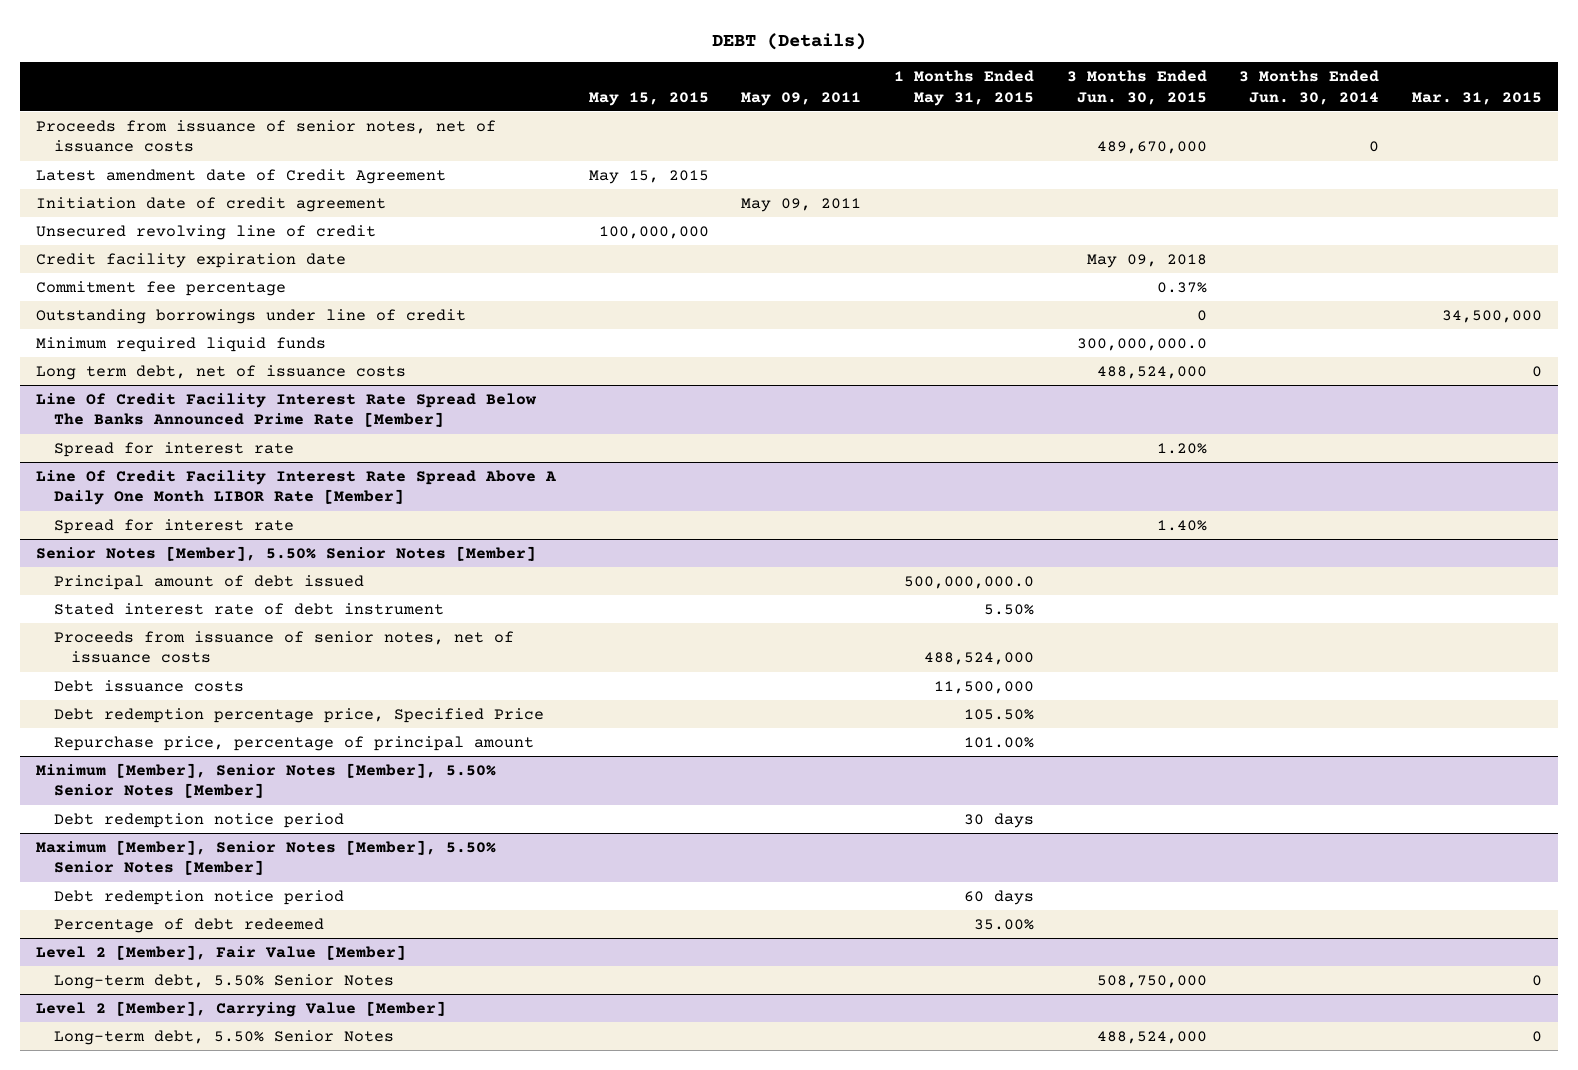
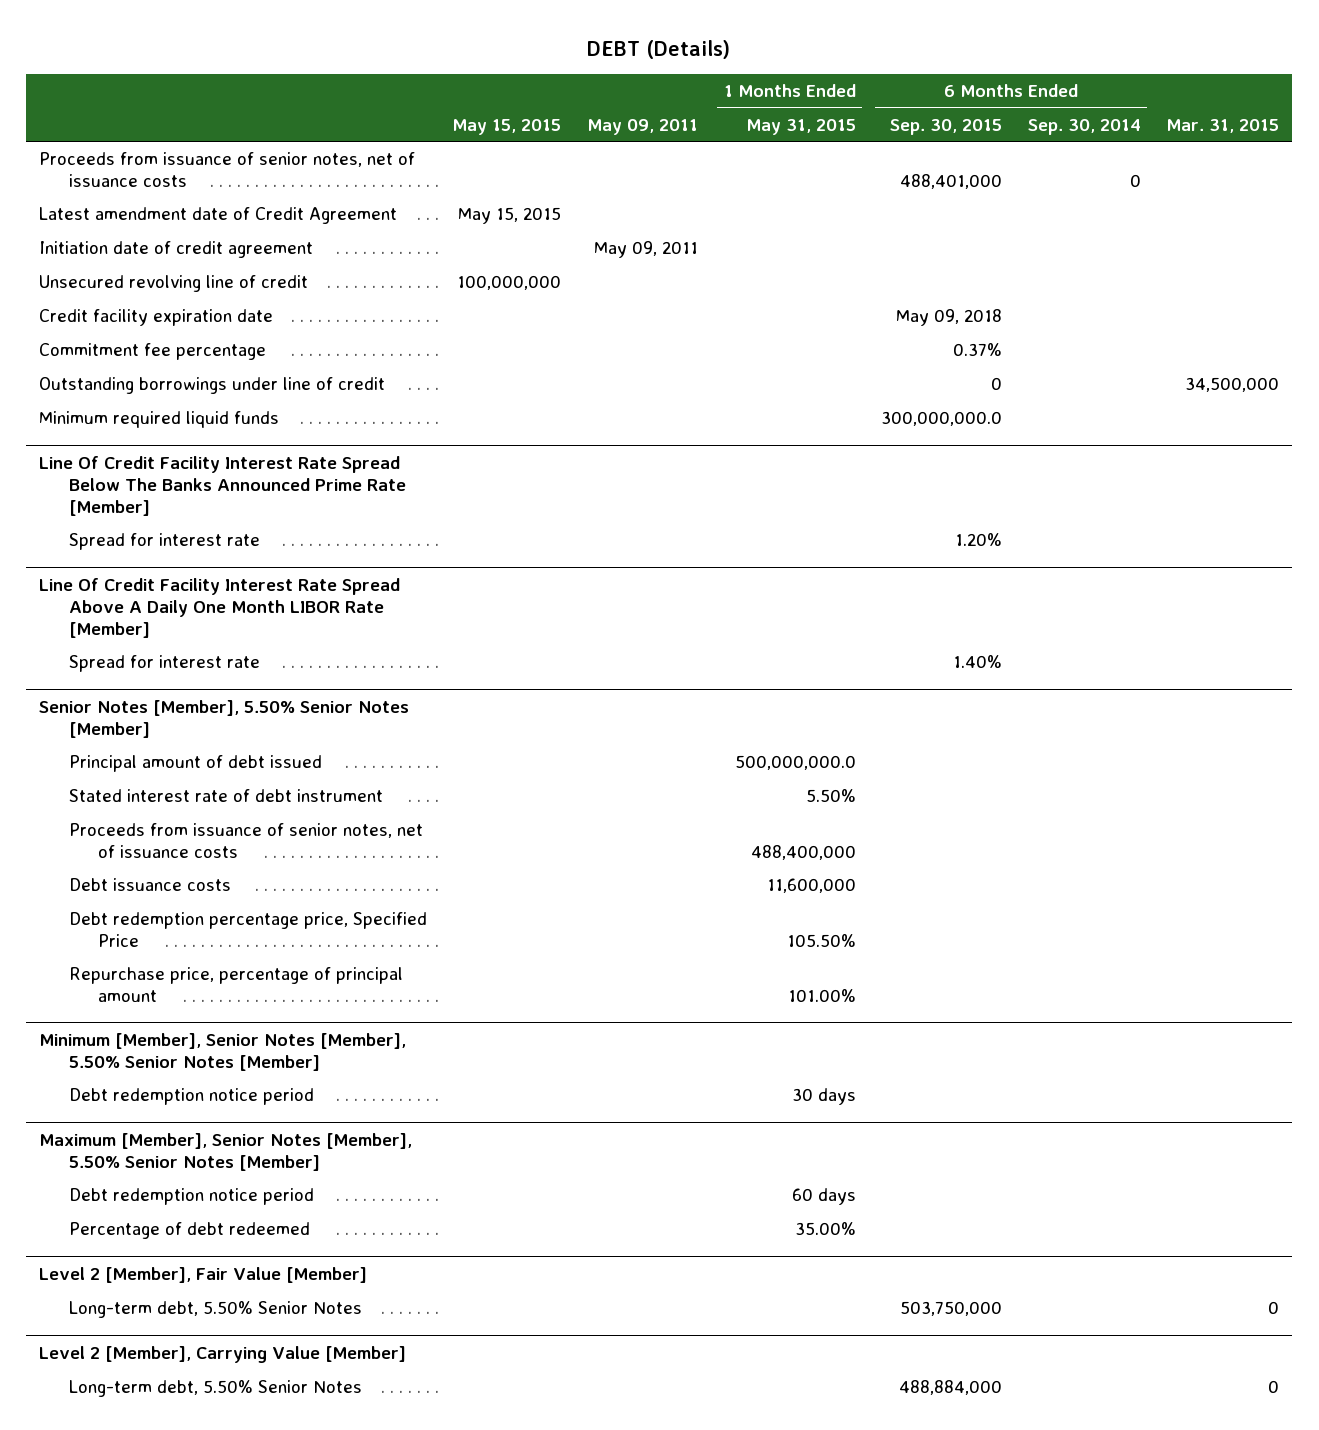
- | May 15, 2015 | May 09, 2011 | 1 Months Ended May 31, 2015 | 3 Months Ended Jun. 30, 2015 | 3 Months Ended Jun. 30, 2014 | Mar. 31, 2015
+ | May 15, 2015 | May 09, 2011 | 1 Months Ended May 31, 2015 | 6 Months Ended Sep. 30, 2015 | 6 Months Ended Sep. 30, 2014 | Mar. 31, 2015
- Long term debt, net of issuance costs | | | | 488,524,000 | | 0
@ Senior Notes [Member], 5.50% Senior Notes [Member]
- Proceeds from issuance of senior notes, net of issuance costs | | | 488,524,000 | | |
- Debt issuance costs | | | 11,500,000 | | |
+ Proceeds from issuance of senior notes, net of issuance costs | | | 488,400,000 | | |
+ Debt issuance costs | | | 11,600,000 | | |

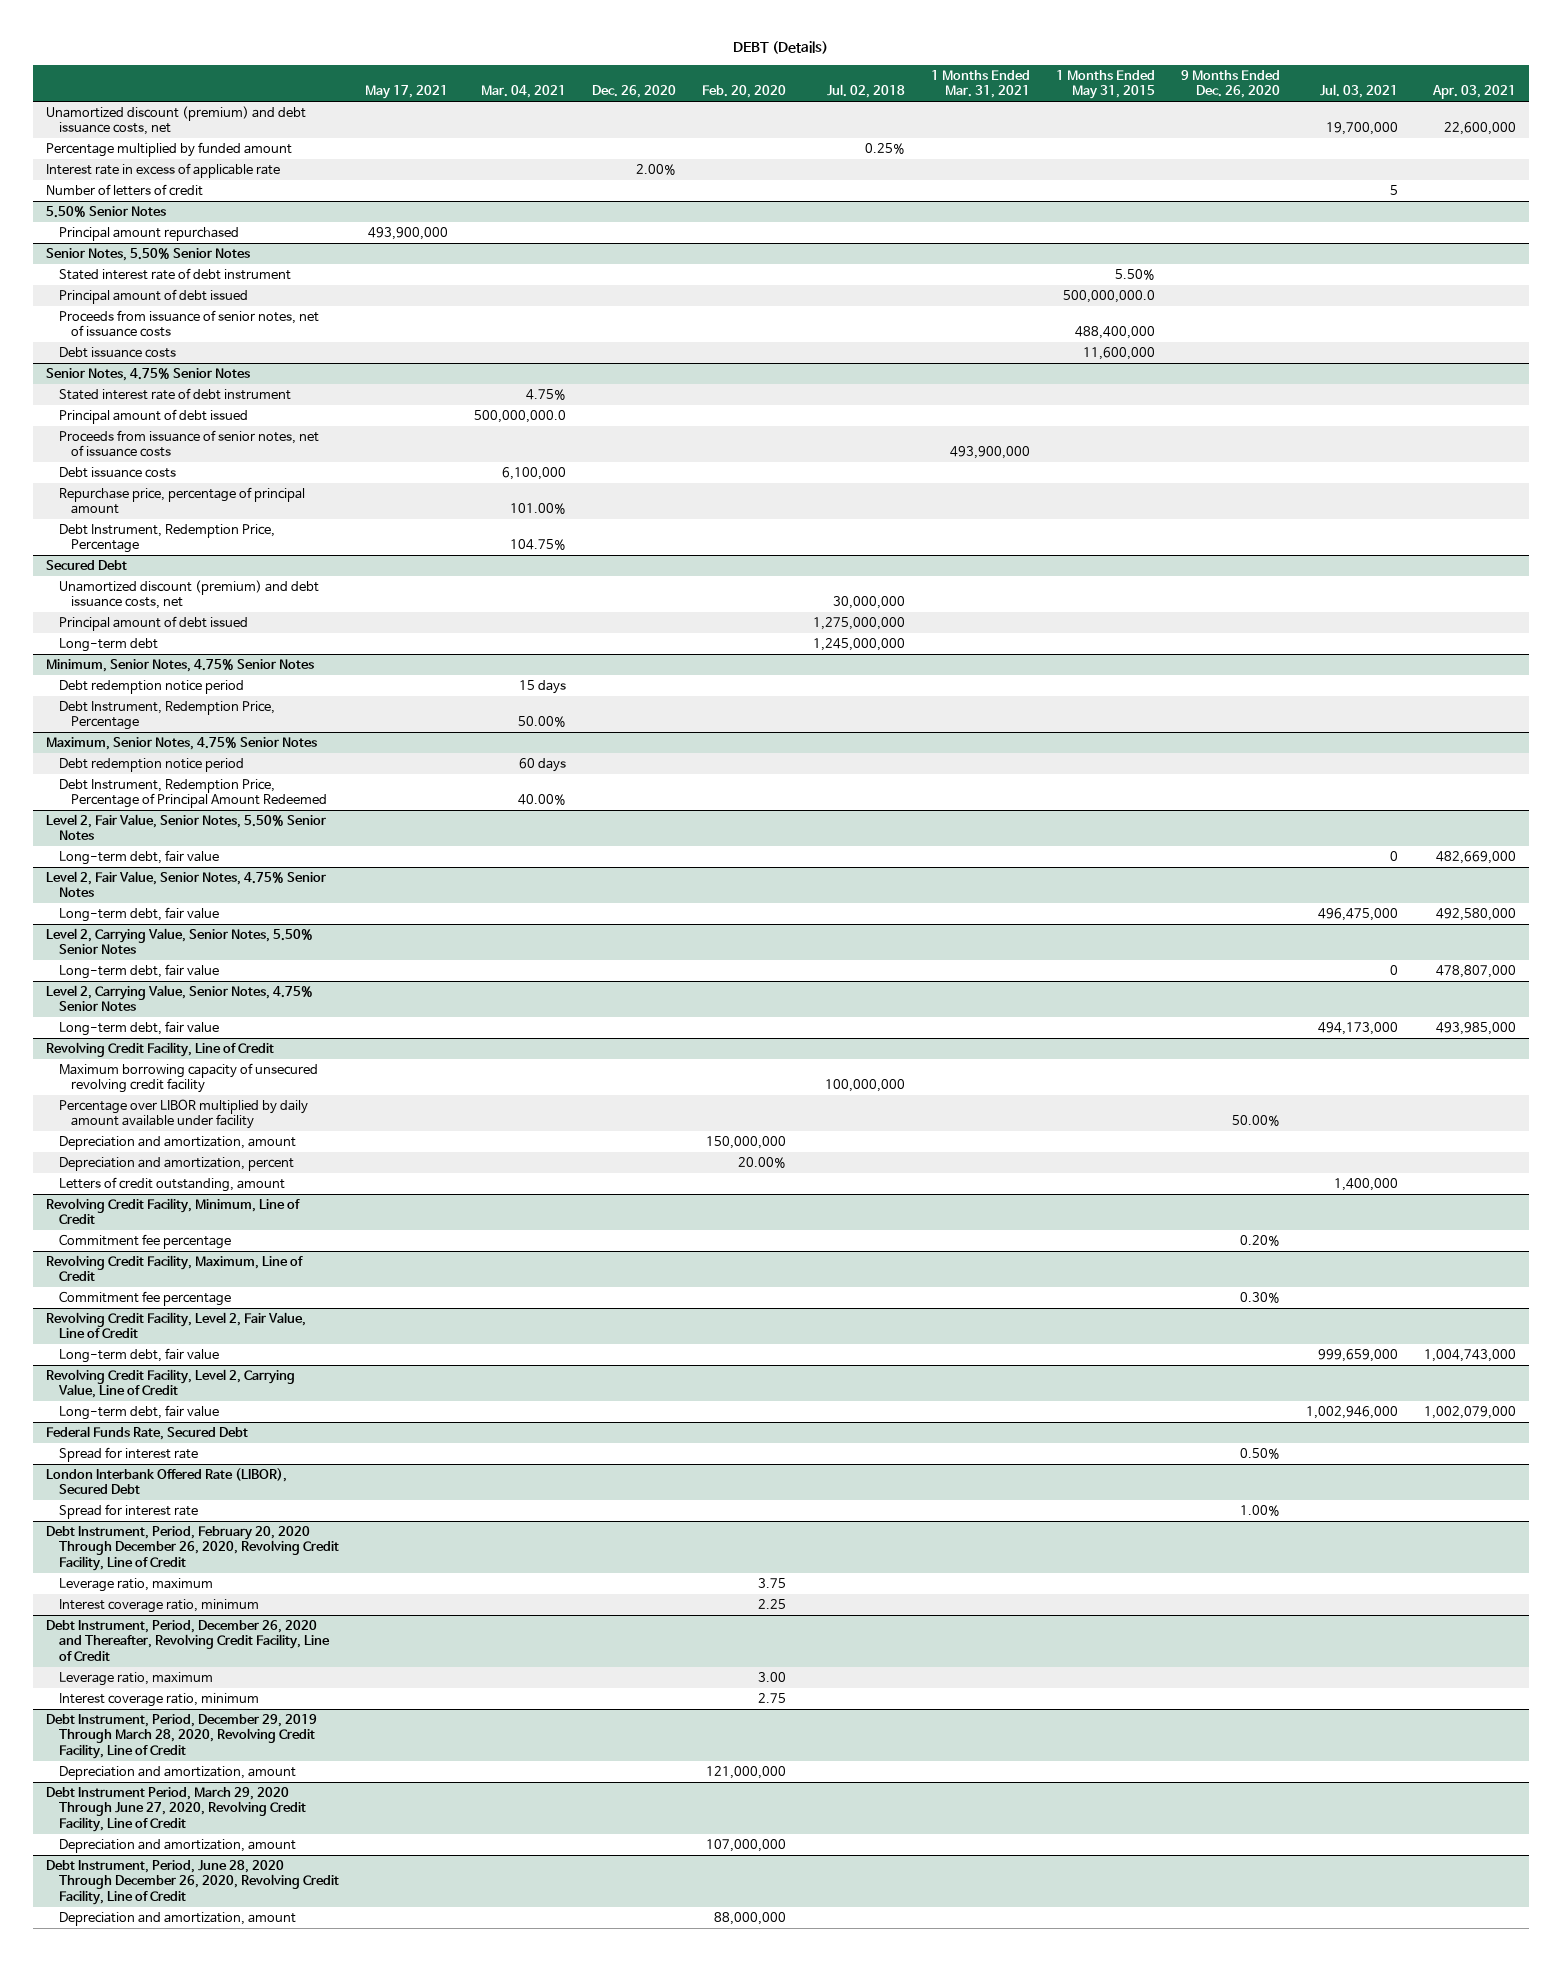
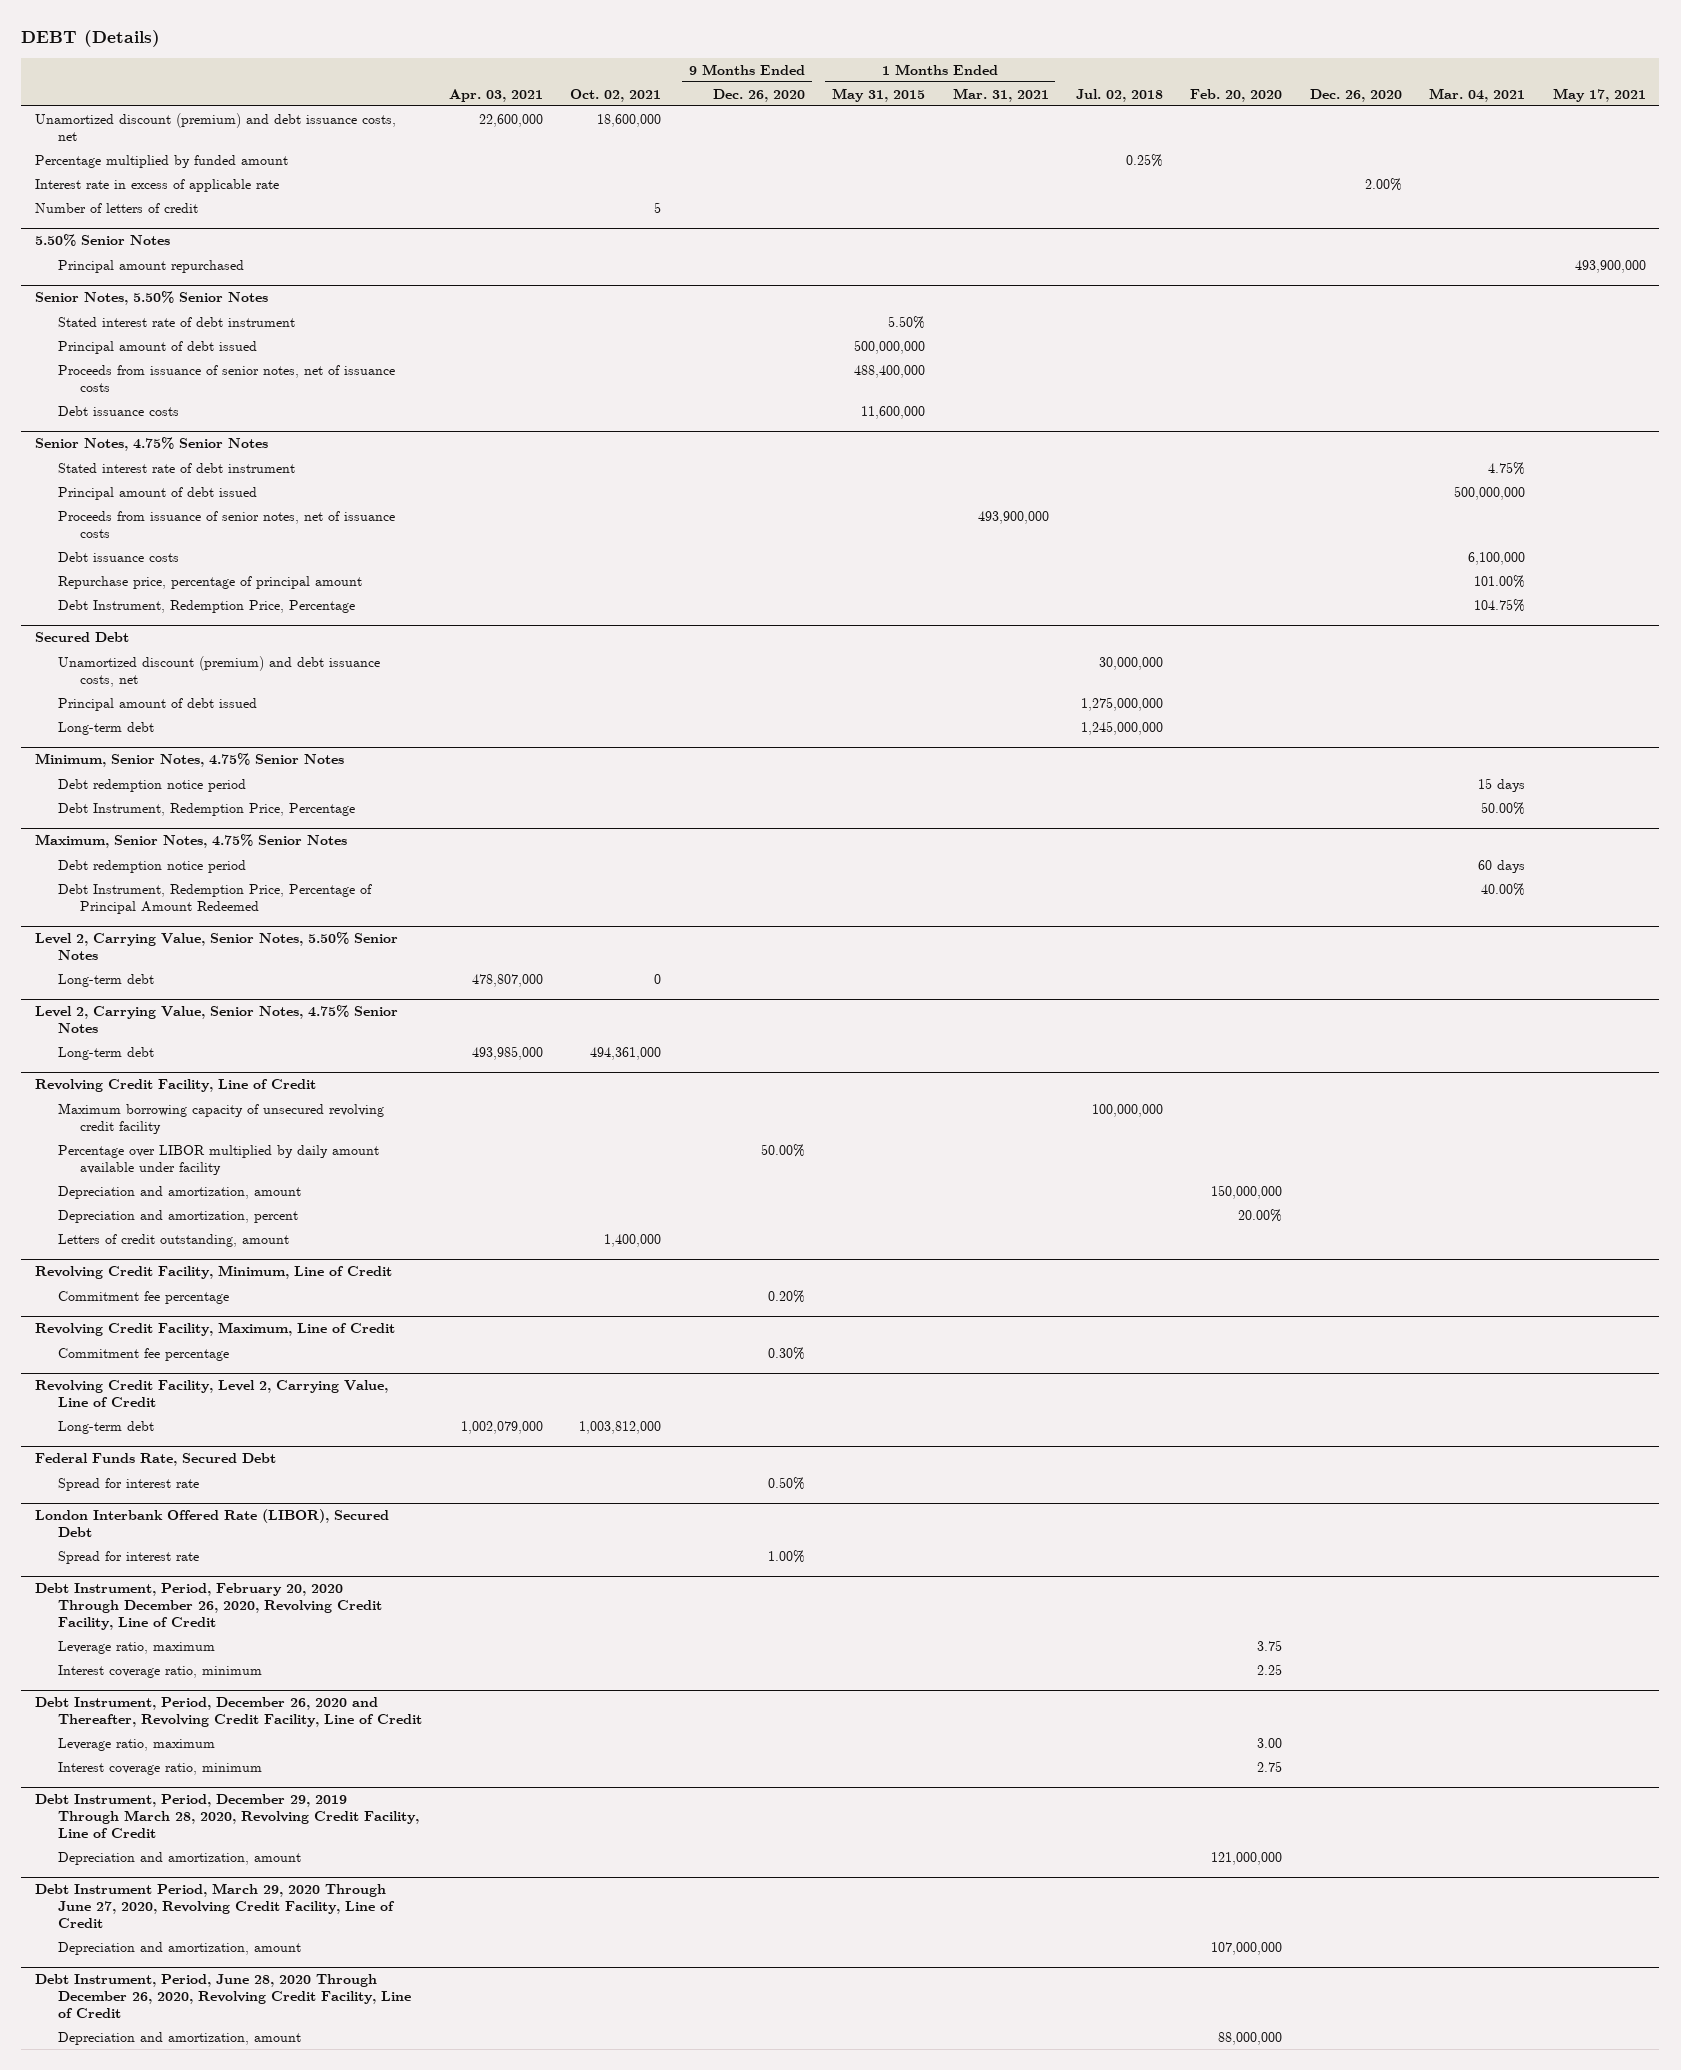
- | May 17, 2021 | Mar. 04, 2021 | Dec. 26, 2020 | Feb. 20, 2020 | Jul. 02, 2018 | 1 Months Ended Mar. 31, 2021 | 1 Months Ended May 31, 2015 | 9 Months Ended Dec. 26, 2020 | Jul. 03, 2021 | Apr. 03, 2021
+ | Apr. 03, 2021 | Oct. 02, 2021 | 9 Months Ended Dec. 26, 2020 | 1 Months Ended May 31, 2015 | 1 Months Ended Mar. 31, 2021 | Jul. 02, 2018 | Feb. 20, 2020 | Dec. 26, 2020 | Mar. 04, 2021 | May 17, 2021
@ Senior Notes, 5.50% Senior Notes
- Principal amount of debt issued | | | | | | | 500,000,000.0 | | |
+ Principal amount of debt issued | | | | 500,000,000 | | | | | |
@ Senior Notes, 4.75% Senior Notes
- Principal amount of debt issued | | 500,000,000.0 | | | | | | | |
+ Principal amount of debt issued | | | | | | | | | 500,000,000 |
- Level 2, Fair Value, Senior Notes, 5.50% Senior Notes
- Long-term debt, fair value | | | | | | | | | 0 | 482,669,000
- Level 2, Fair Value, Senior Notes, 4.75% Senior Notes
- Long-term debt, fair value | | | | | | | | | 496,475,000 | 492,580,000
@ Level 2, Carrying Value, Senior Notes, 5.50% Senior Notes
- Long-term debt, fair value | | | | | | | | | 0 | 478,807,000
+ Long-term debt | 478,807,000 | 0 | | | | | | | |
@ Level 2, Carrying Value, Senior Notes, 4.75% Senior Notes
- Long-term debt, fair value | | | | | | | | | 494,173,000 | 493,985,000
+ Long-term debt | 493,985,000 | 494,361,000 | | | | | | | |
- Revolving Credit Facility, Level 2, Fair Value, Line of Credit
- Long-term debt, fair value | | | | | | | | | 999,659,000 | 1,004,743,000
@ Revolving Credit Facility, Level 2, Carrying Value, Line of Credit
- Long-term debt, fair value | | | | | | | | | 1,002,946,000 | 1,002,079,000
+ Long-term debt | 1,002,079,000 | 1,003,812,000 | | | | | | | |

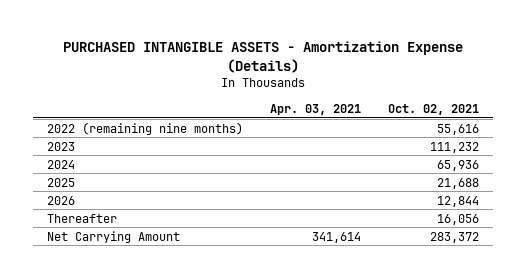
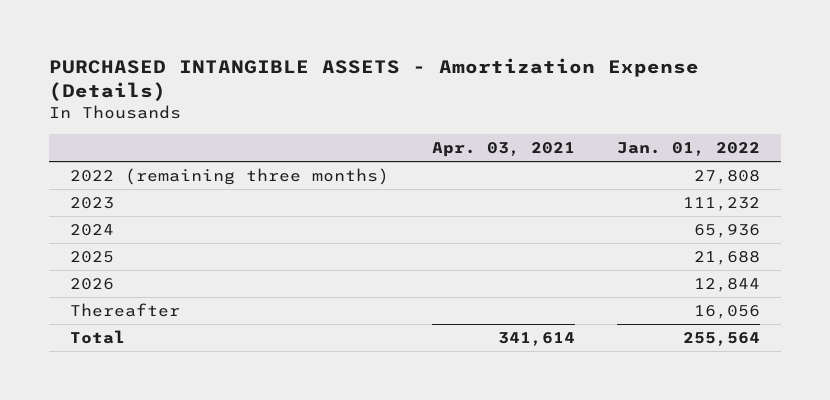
- | Apr. 03, 2021 | Oct. 02, 2021
+ | Apr. 03, 2021 | Jan. 01, 2022
- 2022 (remaining nine months) | | 55,616
+ 2022 (remaining three months) | | 27,808
- Net Carrying Amount | 341,614 | 283,372
+ Total | 341,614 | 255,564

